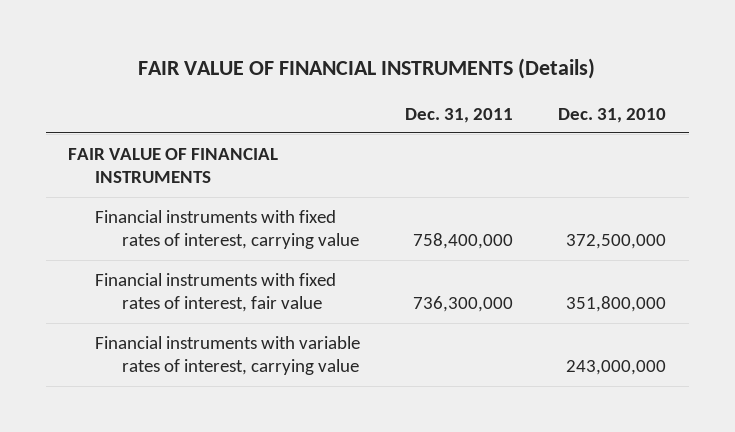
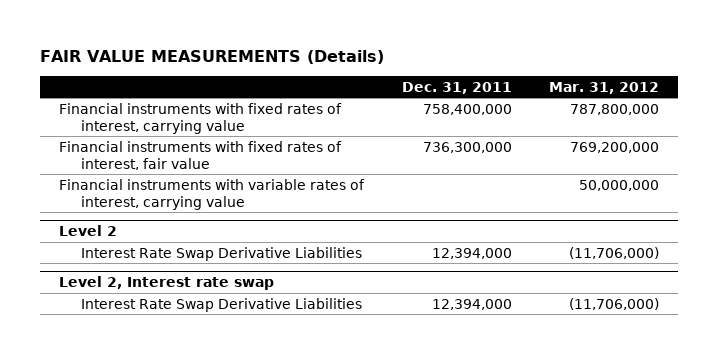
- FAIR VALUE OF FINANCIAL INSTRUMENTS (Details)
+ FAIR VALUE MEASUREMENTS (Details)
- | Dec. 31, 2011 | Dec. 31, 2010
+ | Dec. 31, 2011 | Mar. 31, 2012
- FAIR VALUE OF FINANCIAL INSTRUMENTS
+ Level 2
+ Interest Rate Swap Derivative Liabilities | 12,394,000 | (11,706,000)
+ Level 2, Interest rate swap
+ Interest Rate Swap Derivative Liabilities | 12,394,000 | (11,706,000)

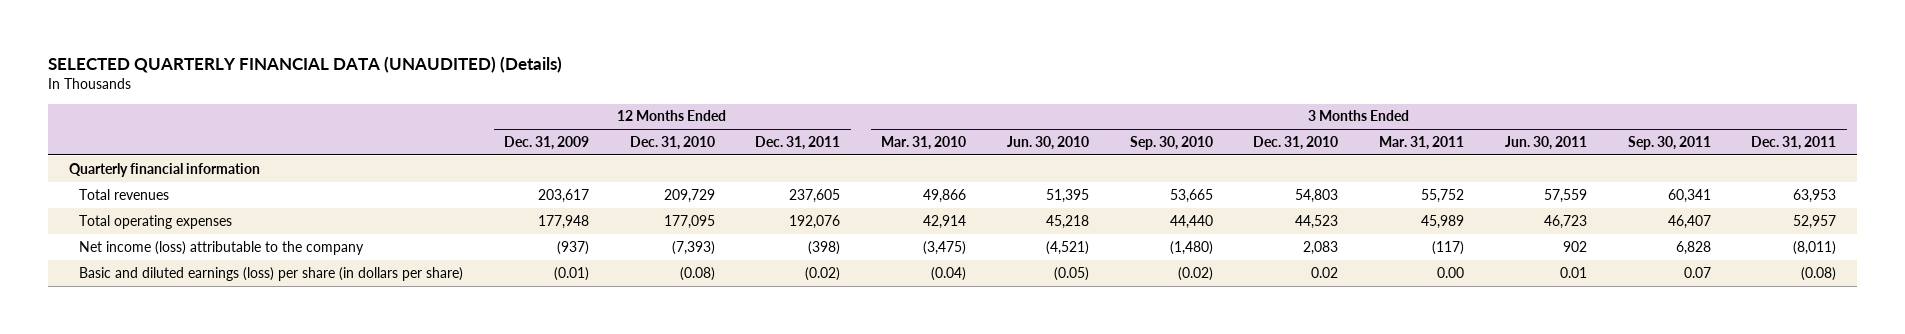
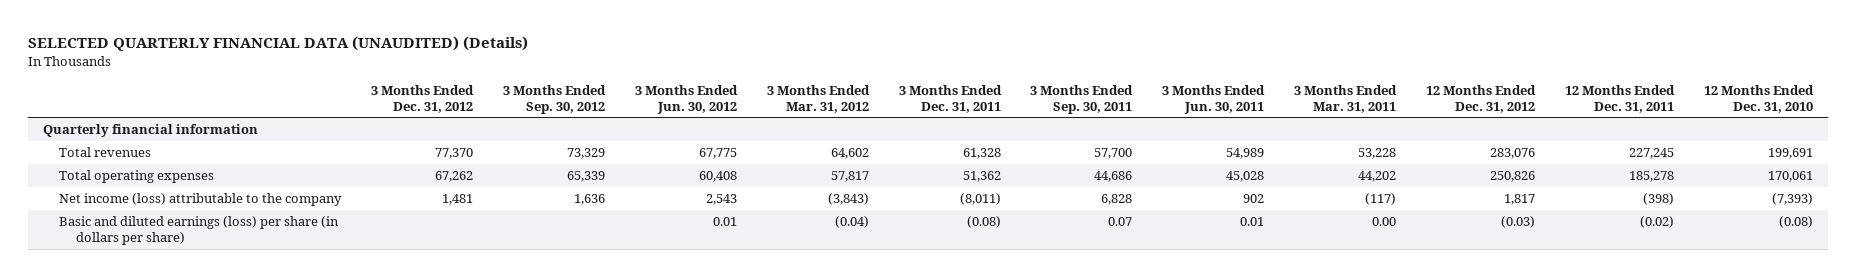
- | 12 Months Ended Dec. 31, 2009 | 12 Months Ended Dec. 31, 2010 | 12 Months Ended Dec. 31, 2011 | 3 Months Ended Mar. 31, 2010 | 3 Months Ended Jun. 30, 2010 | 3 Months Ended Sep. 30, 2010 | 3 Months Ended Dec. 31, 2010 | 3 Months Ended Mar. 31, 2011 | 3 Months Ended Jun. 30, 2011 | 3 Months Ended Sep. 30, 2011 | 3 Months Ended Dec. 31, 2011
+ | 3 Months Ended Dec. 31, 2012 | 3 Months Ended Sep. 30, 2012 | 3 Months Ended Jun. 30, 2012 | 3 Months Ended Mar. 31, 2012 | 3 Months Ended Dec. 31, 2011 | 3 Months Ended Sep. 30, 2011 | 3 Months Ended Jun. 30, 2011 | 3 Months Ended Mar. 31, 2011 | 12 Months Ended Dec. 31, 2012 | 12 Months Ended Dec. 31, 2011 | 12 Months Ended Dec. 31, 2010
- Total revenues | 203,617 | 209,729 | 237,605 | 49,866 | 51,395 | 53,665 | 54,803 | 55,752 | 57,559 | 60,341 | 63,953
- Total operating expenses | 177,948 | 177,095 | 192,076 | 42,914 | 45,218 | 44,440 | 44,523 | 45,989 | 46,723 | 46,407 | 52,957
+ Total revenues | 77,370 | 73,329 | 67,775 | 64,602 | 61,328 | 57,700 | 54,989 | 53,228 | 283,076 | 227,245 | 199,691
+ Total operating expenses | 67,262 | 65,339 | 60,408 | 57,817 | 51,362 | 44,686 | 45,028 | 44,202 | 250,826 | 185,278 | 170,061

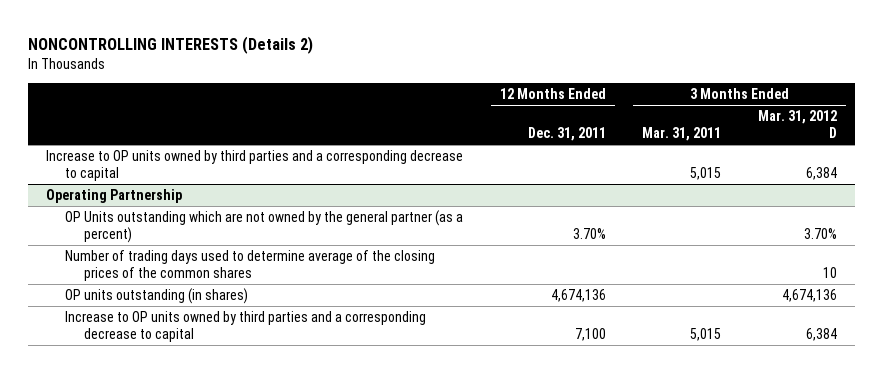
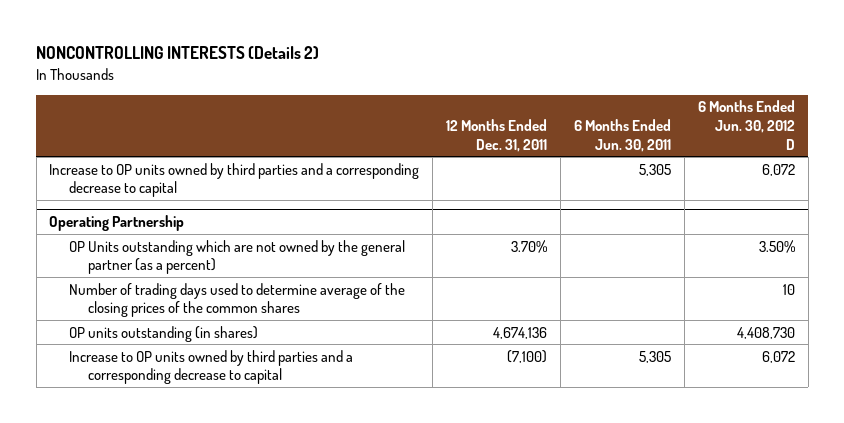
- | 12 Months Ended Dec. 31, 2011 | 3 Months Ended Mar. 31, 2011 | 3 Months Ended Mar. 31, 2012 D
+ | 12 Months Ended Dec. 31, 2011 | 6 Months Ended Jun. 30, 2011 | 6 Months Ended Jun. 30, 2012 D
@ Operating Partnership
- Increase to OP units owned by third parties and a corresponding decrease to capital | 7,100 | 5,015 | 6,384
+ Increase to OP units owned by third parties and a corresponding decrease to capital | (7,100) | 5,305 | 6,072

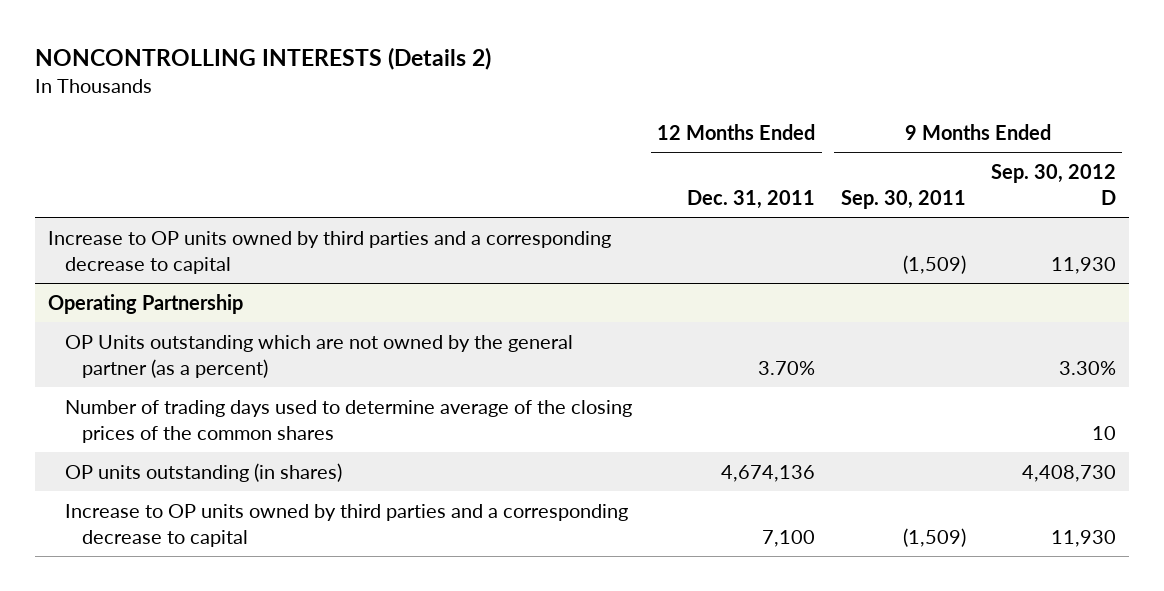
- | 12 Months Ended Dec. 31, 2011 | 6 Months Ended Jun. 30, 2011 | 6 Months Ended Jun. 30, 2012 D
+ | 12 Months Ended Dec. 31, 2011 | 9 Months Ended Sep. 30, 2011 | 9 Months Ended Sep. 30, 2012 D
@ Operating Partnership
- Increase to OP units owned by third parties and a corresponding decrease to capital | (7,100) | 5,305 | 6,072
+ Increase to OP units owned by third parties and a corresponding decrease to capital | 7,100 | (1,509) | 11,930

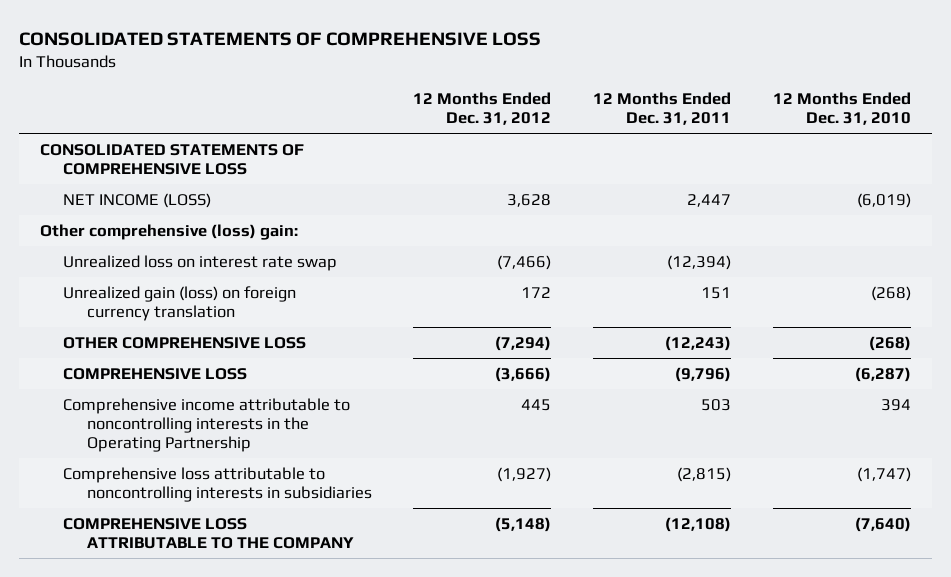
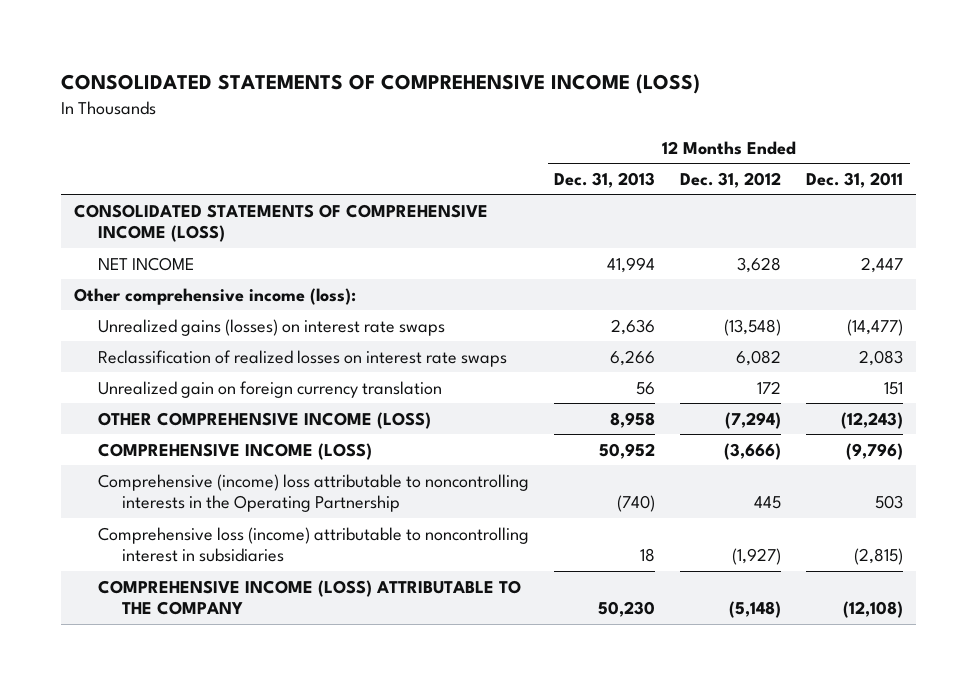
- CONSOLIDATED STATEMENTS OF COMPREHENSIVE LOSS
+ CONSOLIDATED STATEMENTS OF COMPREHENSIVE INCOME (LOSS)
- | 12 Months Ended Dec. 31, 2012 | 12 Months Ended Dec. 31, 2011 | 12 Months Ended Dec. 31, 2010
+ | 12 Months Ended Dec. 31, 2013 | 12 Months Ended Dec. 31, 2012 | 12 Months Ended Dec. 31, 2011
- CONSOLIDATED STATEMENTS OF COMPREHENSIVE LOSS
- NET INCOME (LOSS) | 3,628 | 2,447 | (6,019)
- Other comprehensive (loss) gain:
- Unrealized loss on interest rate swap | (7,466) | (12,394) |
- Unrealized gain (loss) on foreign currency translation | 172 | 151 | (268)
- OTHER COMPREHENSIVE LOSS | (7,294) | (12,243) | (268)
- COMPREHENSIVE LOSS | (3,666) | (9,796) | (6,287)
- Comprehensive income attributable to noncontrolling interests in the Operating Partnership | 445 | 503 | 394
- Comprehensive loss attributable to noncontrolling interests in subsidiaries | (1,927) | (2,815) | (1,747)
- COMPREHENSIVE LOSS ATTRIBUTABLE TO THE COMPANY | (5,148) | (12,108) | (7,640)
+ CONSOLIDATED STATEMENTS OF COMPREHENSIVE INCOME (LOSS)
+ NET INCOME | 41,994 | 3,628 | 2,447
+ Other comprehensive income (loss):
+ Unrealized gains (losses) on interest rate swaps | 2,636 | (13,548) | (14,477)
+ Reclassification of realized losses on interest rate swaps | 6,266 | 6,082 | 2,083
+ Unrealized gain on foreign currency translation | 56 | 172 | 151
+ OTHER COMPREHENSIVE INCOME (LOSS) | 8,958 | (7,294) | (12,243)
+ COMPREHENSIVE INCOME (LOSS) | 50,952 | (3,666) | (9,796)
+ Comprehensive (income) loss attributable to noncontrolling interests in the Operating Partnership | (740) | 445 | 503
+ Comprehensive loss (income) attributable to noncontrolling interest in subsidiaries | 18 | (1,927) | (2,815)
+ COMPREHENSIVE INCOME (LOSS) ATTRIBUTABLE TO THE COMPANY | 50,230 | (5,148) | (12,108)

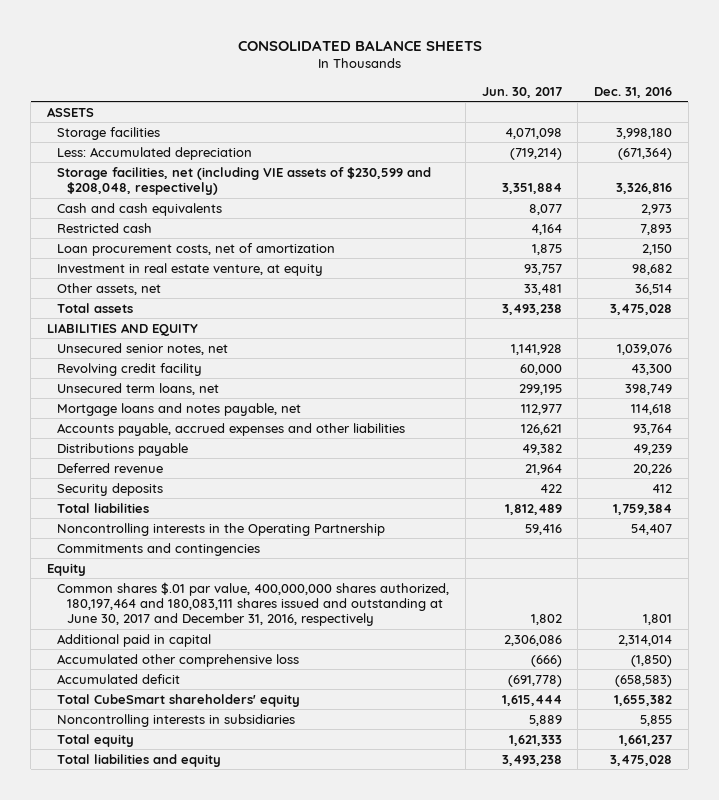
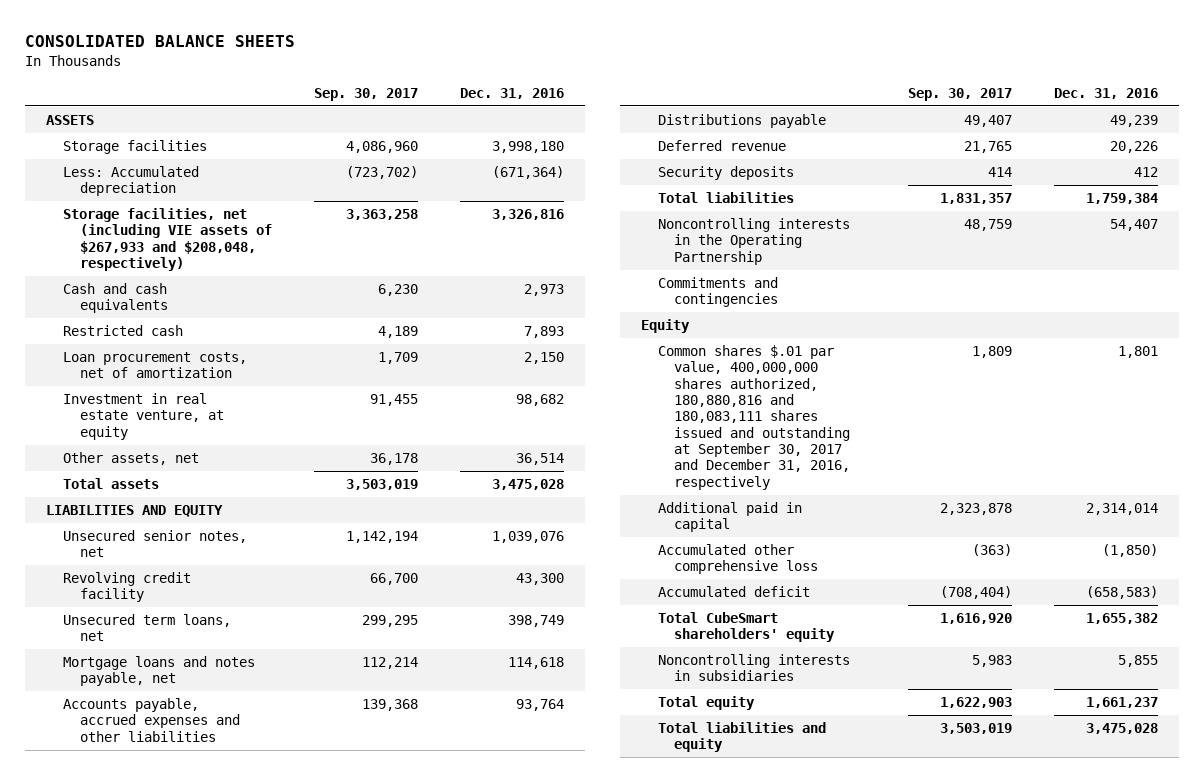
- | Jun. 30, 2017 | Dec. 31, 2016
+ | Sep. 30, 2017 | Dec. 31, 2016
- Storage facilities, net (including VIE assets of $230,599 and $208,048, respectively) | 3,351,884 | 3,326,816
+ Storage facilities, net (including VIE assets of $267,933 and $208,048, respectively) | 3,363,258 | 3,326,816
- Common shares $.01 par value, 400,000,000 shares authorized, 180,197,464 and 180,083,111 shares issued and outstanding at June 30, 2017 and December 31, 2016, respectively | 1,802 | 1,801
+ Common shares $.01 par value, 400,000,000 shares authorized, 180,880,816 and 180,083,111 shares issued and outstanding at September 30, 2017 and December 31, 2016, respectively | 1,809 | 1,801

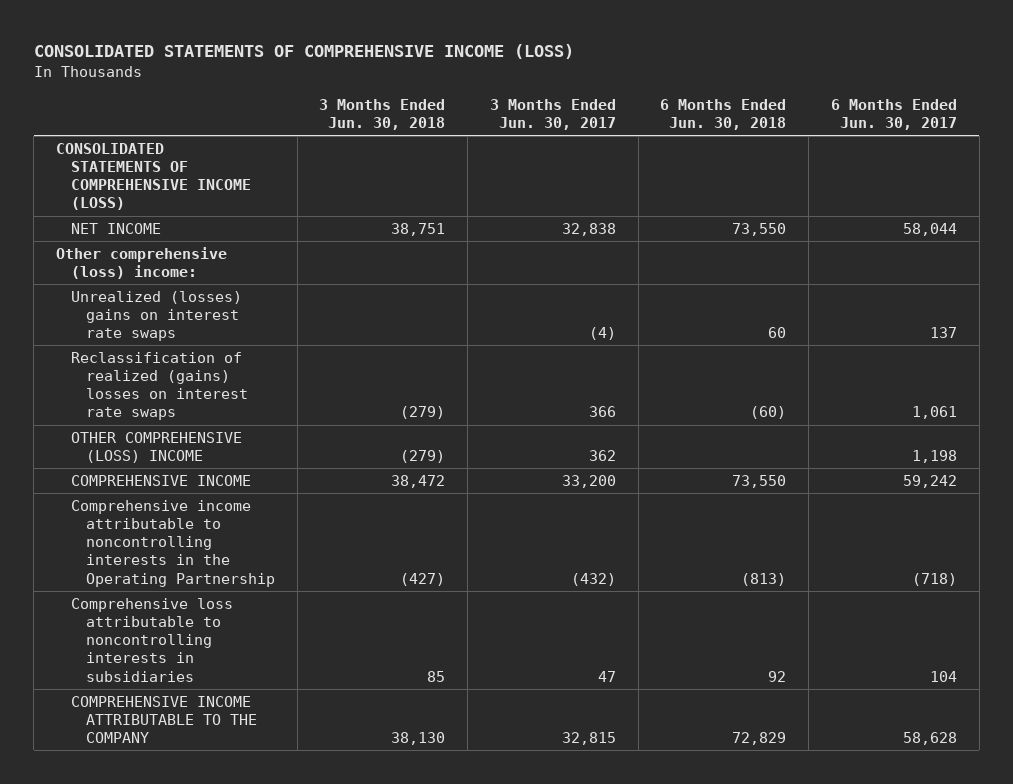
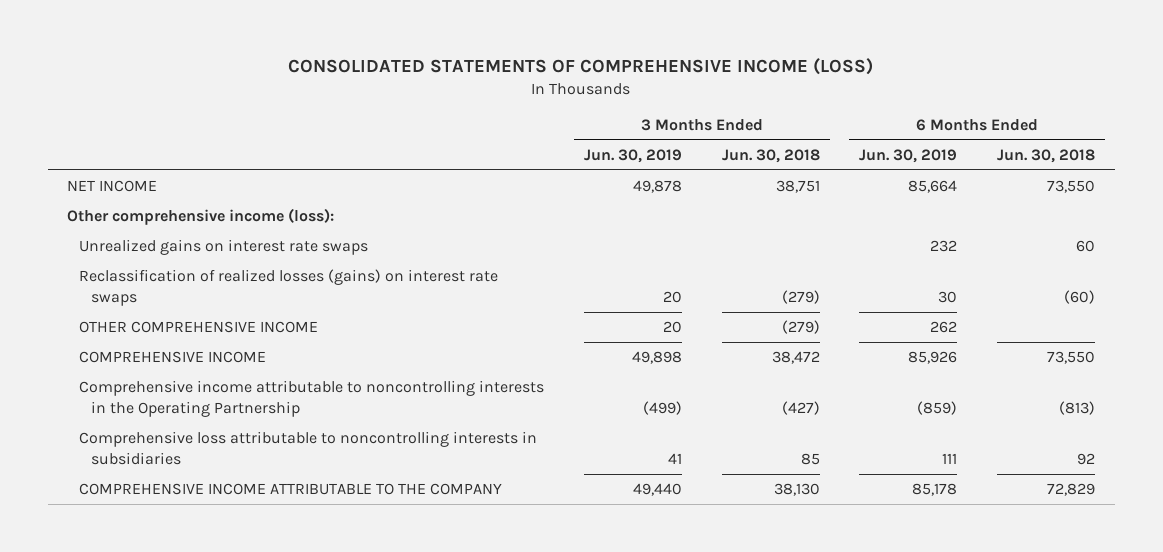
- | 3 Months Ended Jun. 30, 2018 | 3 Months Ended Jun. 30, 2017 | 6 Months Ended Jun. 30, 2018 | 6 Months Ended Jun. 30, 2017
+ | 3 Months Ended Jun. 30, 2019 | 3 Months Ended Jun. 30, 2018 | 6 Months Ended Jun. 30, 2019 | 6 Months Ended Jun. 30, 2018
- CONSOLIDATED STATEMENTS OF COMPREHENSIVE INCOME (LOSS)
- Other comprehensive (loss) income:
- Unrealized (losses) gains on interest rate swaps | | (4) | 60 | 137
- Reclassification of realized (gains) losses on interest rate swaps | (279) | 366 | (60) | 1,061
- OTHER COMPREHENSIVE (LOSS) INCOME | (279) | 362 | | 1,198
+ Other comprehensive income (loss):
+ Unrealized gains on interest rate swaps | | | 232 | 60
+ Reclassification of realized losses (gains) on interest rate swaps | 20 | (279) | 30 | (60)
+ OTHER COMPREHENSIVE INCOME | 20 | (279) | 262 |

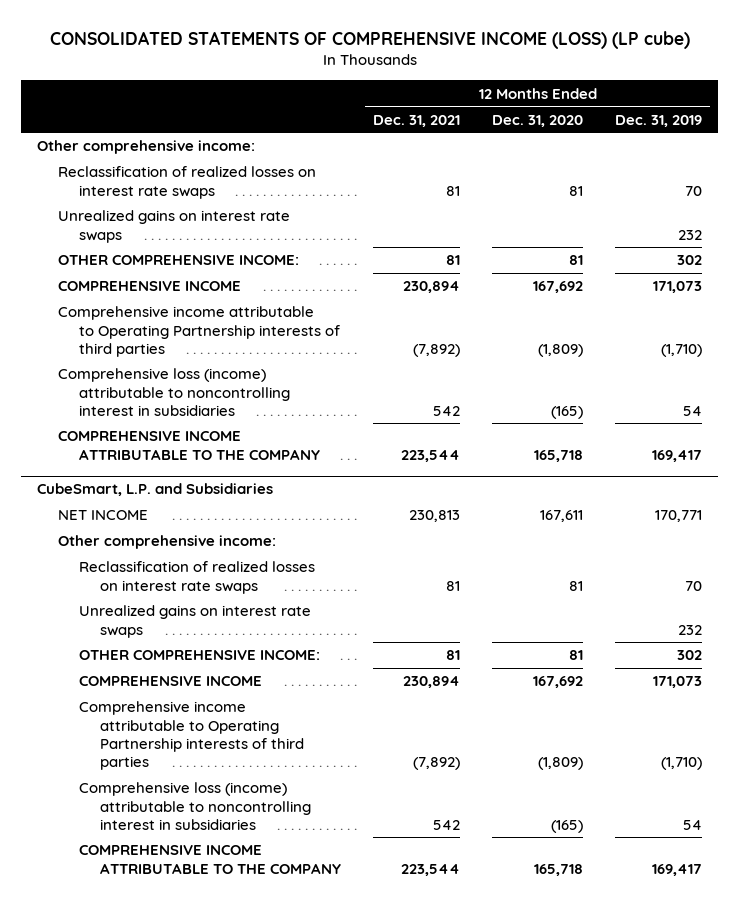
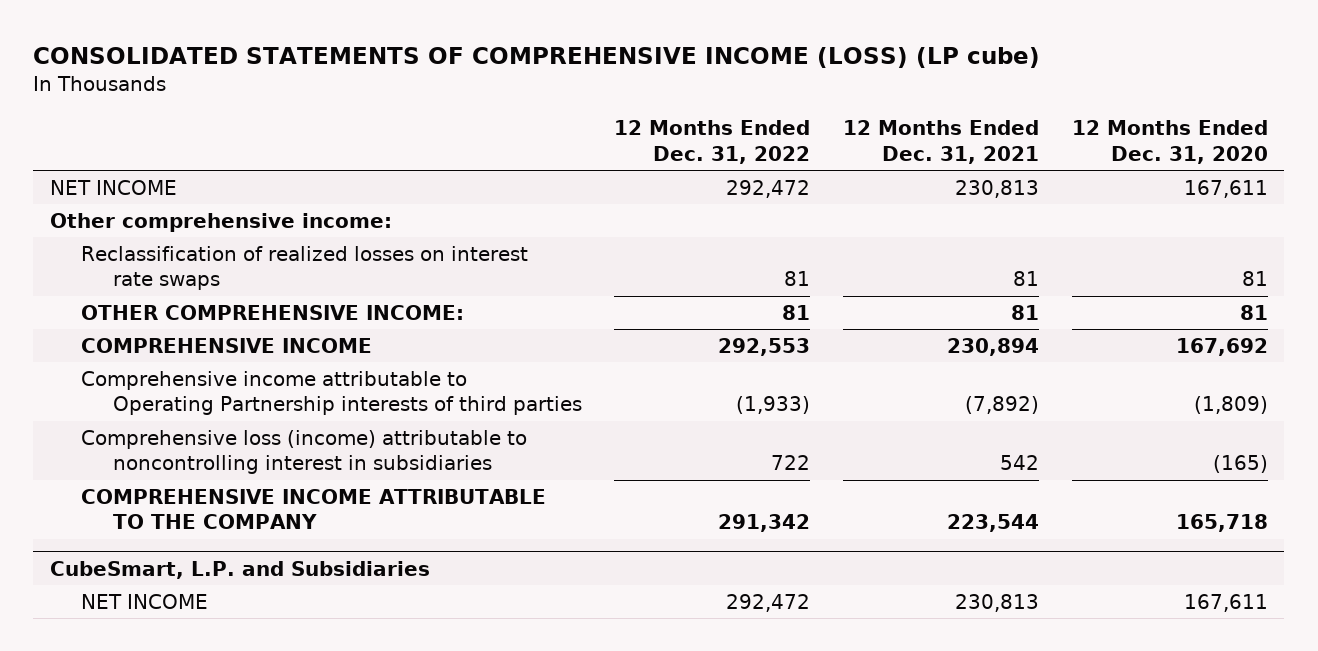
- | 12 Months Ended Dec. 31, 2021 | 12 Months Ended Dec. 31, 2020 | 12 Months Ended Dec. 31, 2019
+ | 12 Months Ended Dec. 31, 2022 | 12 Months Ended Dec. 31, 2021 | 12 Months Ended Dec. 31, 2020
+ NET INCOME | 292,472 | 230,813 | 167,611
- Unrealized gains on interest rate swaps | | | 232
@ CubeSmart, L.P. and Subsidiaries
- Other comprehensive income:
- Reclassification of realized losses on interest rate swaps | 81 | 81 | 70
- Unrealized gains on interest rate swaps | | | 232
- OTHER COMPREHENSIVE INCOME: | 81 | 81 | 302
- COMPREHENSIVE INCOME | 230,894 | 167,692 | 171,073
- Comprehensive income attributable to Operating Partnership interests of third parties | (7,892) | (1,809) | (1,710)
- Comprehensive loss (income) attributable to noncontrolling interest in subsidiaries | 542 | (165) | 54
- COMPREHENSIVE INCOME ATTRIBUTABLE TO THE COMPANY | 223,544 | 165,718 | 169,417

